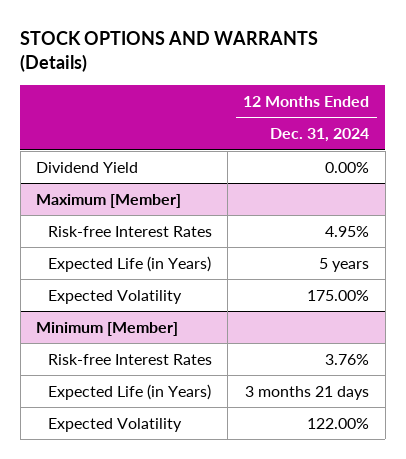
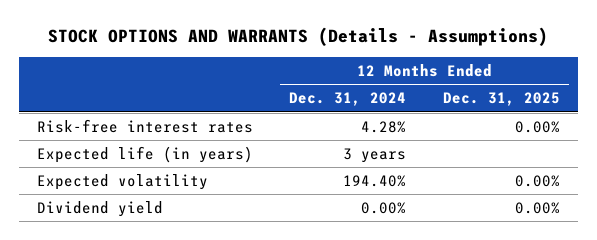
- STOCK OPTIONS AND WARRANTS (Details)
+ STOCK OPTIONS AND WARRANTS (Details - Assumptions)
- | 12 Months Ended Dec. 31, 2024
+ | 12 Months Ended Dec. 31, 2024 | 12 Months Ended Dec. 31, 2025
- Dividend Yield | 0.00%
- Maximum [Member]
- Risk-free Interest Rates | 4.95%
- Expected Life (in Years) | 5 years
- Expected Volatility | 175.00%
- Minimum [Member]
- Risk-free Interest Rates | 3.76%
- Expected Life (in Years) | 3 months 21 days
- Expected Volatility | 122.00%
+ Risk-free interest rates | 4.28% | 0.00%
+ Expected life (in years) | 3 years |
+ Expected volatility | 194.40% | 0.00%
+ Dividend yield | 0.00% | 0.00%

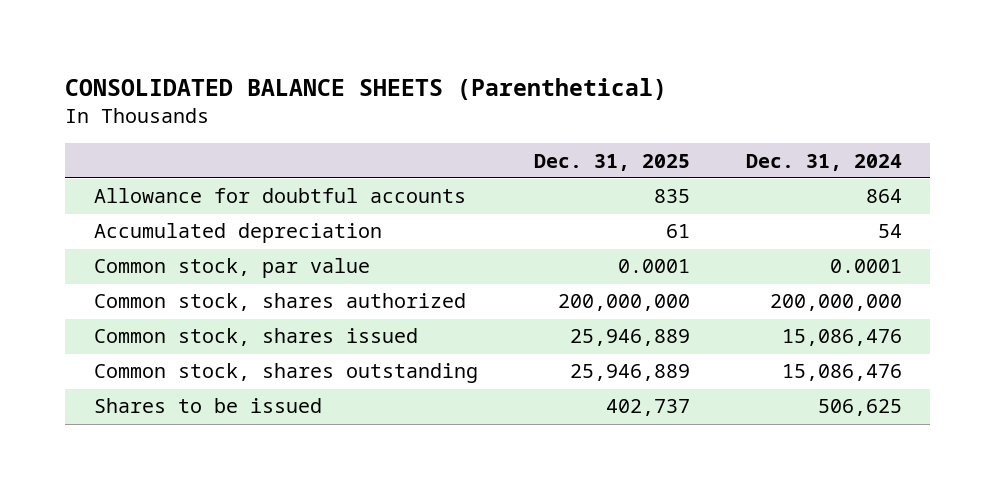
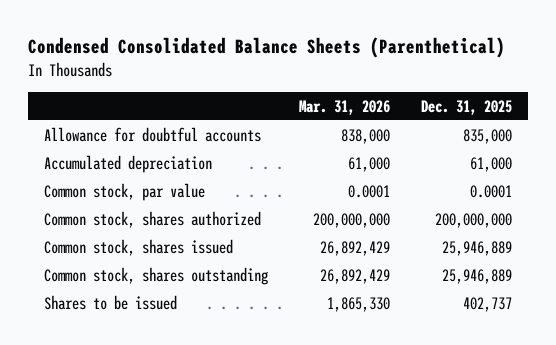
- CONSOLIDATED BALANCE SHEETS (Parenthetical)
+ Condensed Consolidated Balance Sheets (Parenthetical)
- | Dec. 31, 2025 | Dec. 31, 2024
+ | Mar. 31, 2026 | Dec. 31, 2025
- Allowance for doubtful accounts | 835 | 864
- Accumulated depreciation | 61 | 54
+ Allowance for doubtful accounts | 838,000 | 835,000
+ Accumulated depreciation | 61,000 | 61,000

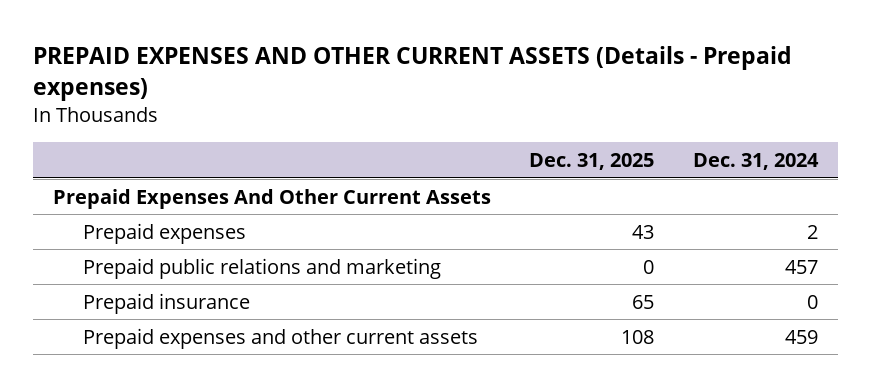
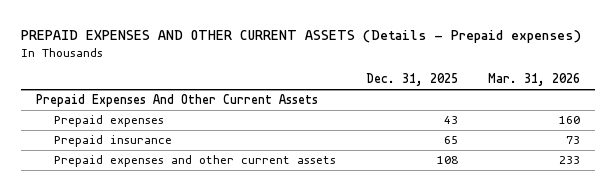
- | Dec. 31, 2025 | Dec. 31, 2024
+ | Dec. 31, 2025 | Mar. 31, 2026
- Prepaid public relations and marketing | 0 | 457

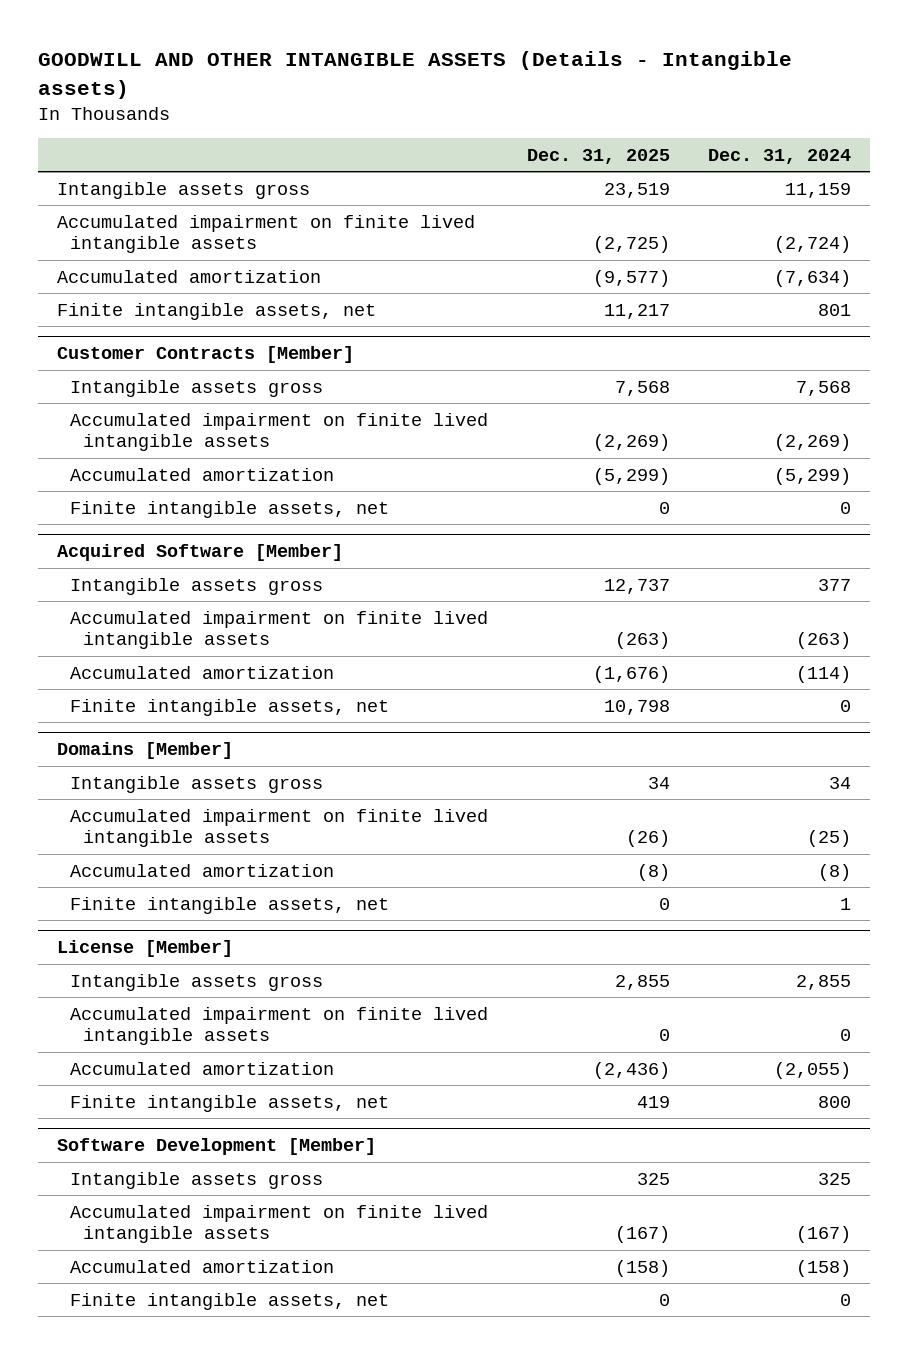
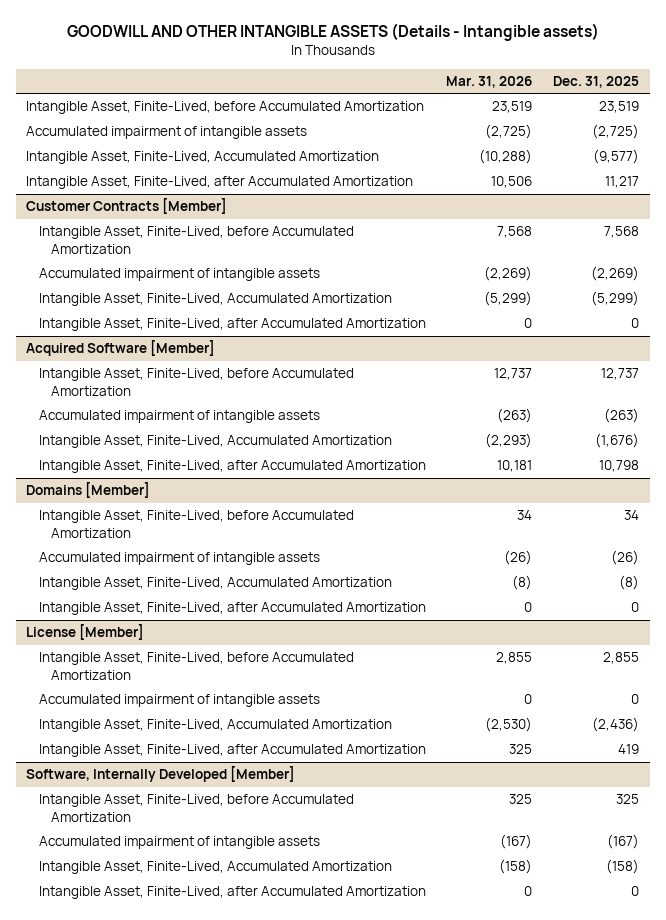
- | Dec. 31, 2025 | Dec. 31, 2024
+ | Mar. 31, 2026 | Dec. 31, 2025
- Intangible assets gross | 23,519 | 11,159
- Accumulated impairment on finite lived intangible assets | (2,725) | (2,724)
- Accumulated amortization | (9,577) | (7,634)
- Finite intangible assets, net | 11,217 | 801
+ Intangible Asset, Finite-Lived, before Accumulated Amortization | 23,519 | 23,519
+ Accumulated impairment of intangible assets | (2,725) | (2,725)
+ Intangible Asset, Finite-Lived, Accumulated Amortization | (10,288) | (9,577)
+ Intangible Asset, Finite-Lived, after Accumulated Amortization | 10,506 | 11,217
@ Customer Contracts [Member]
- Intangible assets gross | 7,568 | 7,568
- Accumulated impairment on finite lived intangible assets | (2,269) | (2,269)
- Accumulated amortization | (5,299) | (5,299)
- Finite intangible assets, net | 0 | 0
+ Intangible Asset, Finite-Lived, before Accumulated Amortization | 7,568 | 7,568
+ Accumulated impairment of intangible assets | (2,269) | (2,269)
+ Intangible Asset, Finite-Lived, Accumulated Amortization | (5,299) | (5,299)
+ Intangible Asset, Finite-Lived, after Accumulated Amortization | 0 | 0
@ Acquired Software [Member]
- Intangible assets gross | 12,737 | 377
- Accumulated impairment on finite lived intangible assets | (263) | (263)
- Accumulated amortization | (1,676) | (114)
- Finite intangible assets, net | 10,798 | 0
+ Intangible Asset, Finite-Lived, before Accumulated Amortization | 12,737 | 12,737
+ Accumulated impairment of intangible assets | (263) | (263)
+ Intangible Asset, Finite-Lived, Accumulated Amortization | (2,293) | (1,676)
+ Intangible Asset, Finite-Lived, after Accumulated Amortization | 10,181 | 10,798
@ Domains [Member]
- Intangible assets gross | 34 | 34
- Accumulated impairment on finite lived intangible assets | (26) | (25)
- Accumulated amortization | (8) | (8)
- Finite intangible assets, net | 0 | 1
+ Intangible Asset, Finite-Lived, before Accumulated Amortization | 34 | 34
+ Accumulated impairment of intangible assets | (26) | (26)
+ Intangible Asset, Finite-Lived, Accumulated Amortization | (8) | (8)
+ Intangible Asset, Finite-Lived, after Accumulated Amortization | 0 | 0
@ License [Member]
- Intangible assets gross | 2,855 | 2,855
- Accumulated impairment on finite lived intangible assets | 0 | 0
- Accumulated amortization | (2,436) | (2,055)
- Finite intangible assets, net | 419 | 800
- Software Development [Member]
- Intangible assets gross | 325 | 325
- Accumulated impairment on finite lived intangible assets | (167) | (167)
- Accumulated amortization | (158) | (158)
- Finite intangible assets, net | 0 | 0
@ License [Member]
+ Intangible Asset, Finite-Lived, before Accumulated Amortization | 2,855 | 2,855
+ Accumulated impairment of intangible assets | 0 | 0
+ Intangible Asset, Finite-Lived, Accumulated Amortization | (2,530) | (2,436)
+ Intangible Asset, Finite-Lived, after Accumulated Amortization | 325 | 419
+ Software, Internally Developed [Member]
+ Intangible Asset, Finite-Lived, before Accumulated Amortization | 325 | 325
+ Accumulated impairment of intangible assets | (167) | (167)
+ Intangible Asset, Finite-Lived, Accumulated Amortization | (158) | (158)
+ Intangible Asset, Finite-Lived, after Accumulated Amortization | 0 | 0

